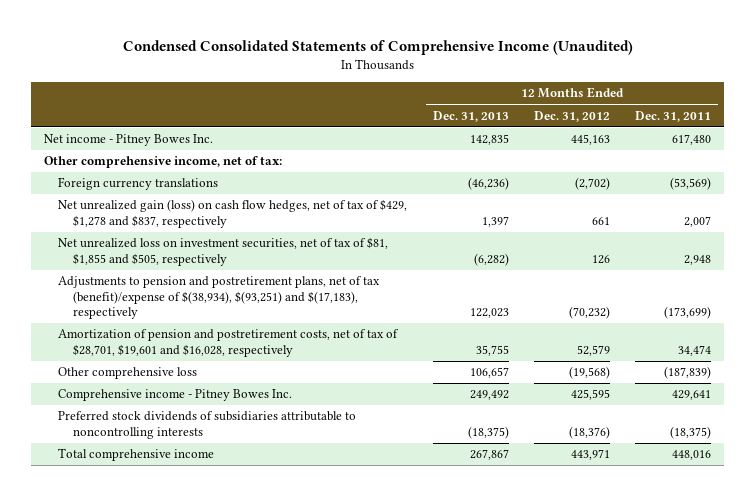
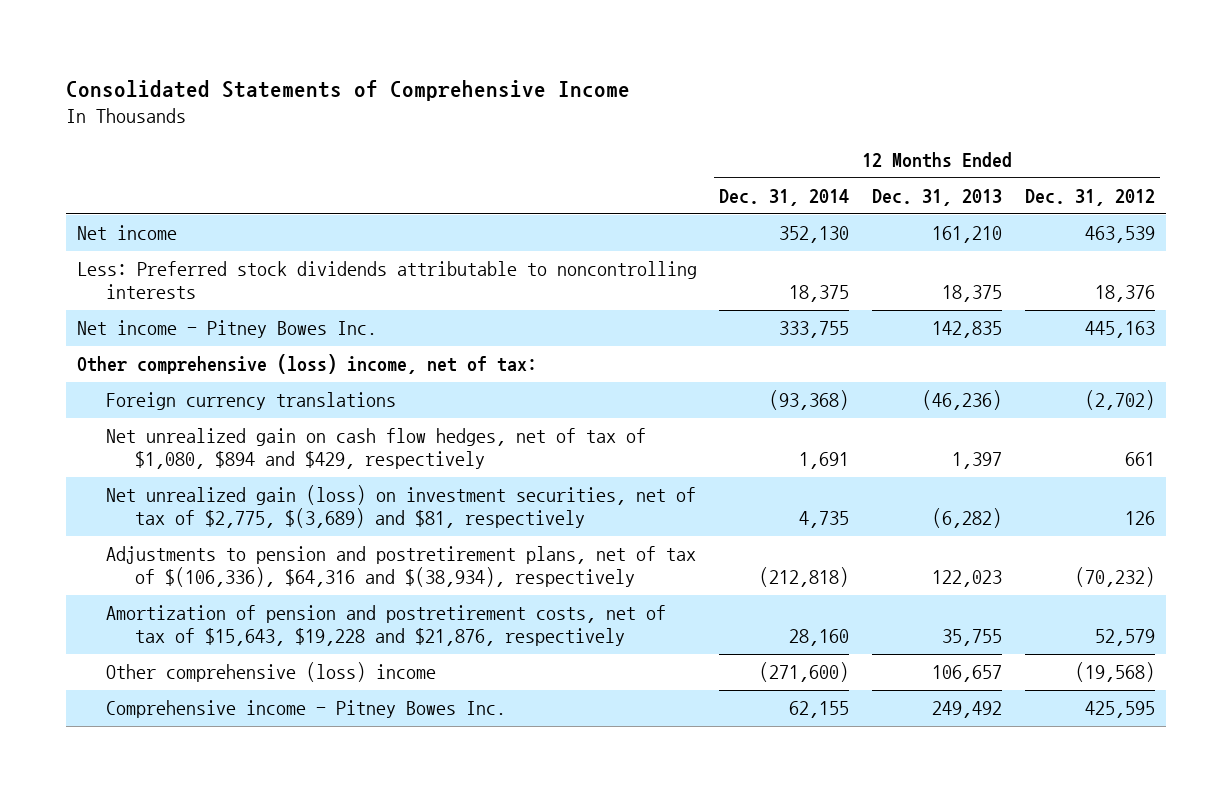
- Condensed Consolidated Statements of Comprehensive Income (Unaudited)
+ Consolidated Statements of Comprehensive Income
- | 12 Months Ended Dec. 31, 2013 | 12 Months Ended Dec. 31, 2012 | 12 Months Ended Dec. 31, 2011
+ | 12 Months Ended Dec. 31, 2014 | 12 Months Ended Dec. 31, 2013 | 12 Months Ended Dec. 31, 2012
+ Net income | 352,130 | 161,210 | 463,539
+ Less: Preferred stock dividends attributable to noncontrolling interests | 18,375 | 18,375 | 18,376
- Other comprehensive income, net of tax:
+ Other comprehensive (loss) income, net of tax:
- Net unrealized gain (loss) on cash flow hedges, net of tax of $429, $1,278 and $837, respectively | 1,397 | 661 | 2,007
- Net unrealized loss on investment securities, net of tax of $81, $1,855 and $505, respectively | (6,282) | 126 | 2,948
- Adjustments to pension and postretirement plans, net of tax (benefit)/expense of $(38,934), $(93,251) and $(17,183), respectively | 122,023 | (70,232) | (173,699)
- Amortization of pension and postretirement costs, net of tax of $28,701, $19,601 and $16,028, respectively | 35,755 | 52,579 | 34,474
- Other comprehensive loss | 106,657 | (19,568) | (187,839)
+ Net unrealized gain on cash flow hedges, net of tax of $1,080, $894 and $429, respectively | 1,691 | 1,397 | 661
+ Net unrealized gain (loss) on investment securities, net of tax of $2,775, $(3,689) and $81, respectively | 4,735 | (6,282) | 126
+ Adjustments to pension and postretirement plans, net of tax of $(106,336), $64,316 and $(38,934), respectively | (212,818) | 122,023 | (70,232)
+ Amortization of pension and postretirement costs, net of tax of $15,643, $19,228 and $21,876, respectively | 28,160 | 35,755 | 52,579
+ Other comprehensive (loss) income | (271,600) | 106,657 | (19,568)
- Preferred stock dividends of subsidiaries attributable to noncontrolling interests | (18,375) | (18,376) | (18,375)
- Total comprehensive income | 267,867 | 443,971 | 448,016

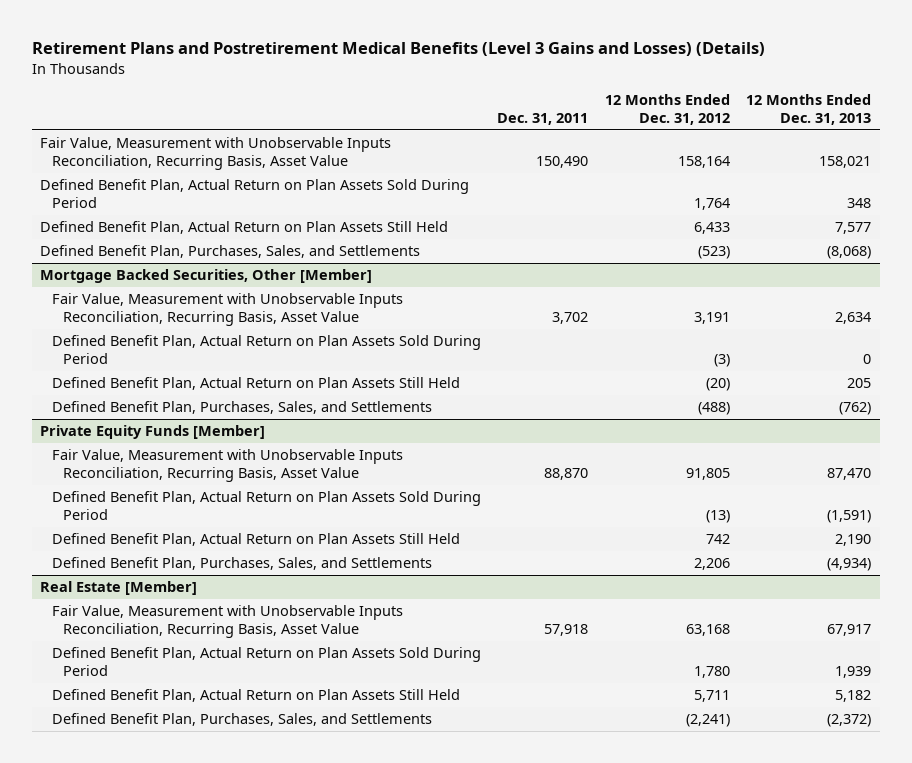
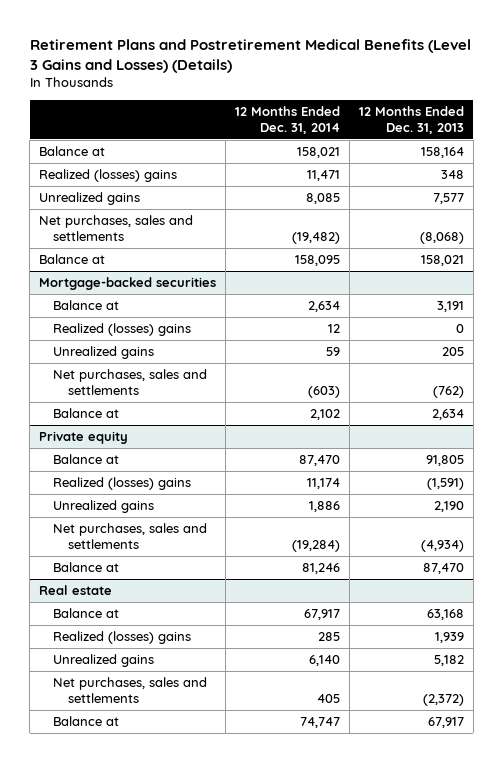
- | Dec. 31, 2011 | 12 Months Ended Dec. 31, 2012 | 12 Months Ended Dec. 31, 2013
+ | 12 Months Ended Dec. 31, 2014 | 12 Months Ended Dec. 31, 2013
- Fair Value, Measurement with Unobservable Inputs Reconciliation, Recurring Basis, Asset Value | 150,490 | 158,164 | 158,021
- Defined Benefit Plan, Actual Return on Plan Assets Sold During Period | | 1,764 | 348
- Defined Benefit Plan, Actual Return on Plan Assets Still Held | | 6,433 | 7,577
- Defined Benefit Plan, Purchases, Sales, and Settlements | | (523) | (8,068)
- Mortgage Backed Securities, Other [Member]
- Fair Value, Measurement with Unobservable Inputs Reconciliation, Recurring Basis, Asset Value | 3,702 | 3,191 | 2,634
- Defined Benefit Plan, Actual Return on Plan Assets Sold During Period | | (3) | 0
- Defined Benefit Plan, Actual Return on Plan Assets Still Held | | (20) | 205
- Defined Benefit Plan, Purchases, Sales, and Settlements | | (488) | (762)
- Private Equity Funds [Member]
- Fair Value, Measurement with Unobservable Inputs Reconciliation, Recurring Basis, Asset Value | 88,870 | 91,805 | 87,470
- Defined Benefit Plan, Actual Return on Plan Assets Sold During Period | | (13) | (1,591)
- Defined Benefit Plan, Actual Return on Plan Assets Still Held | | 742 | 2,190
- Defined Benefit Plan, Purchases, Sales, and Settlements | | 2,206 | (4,934)
- Real Estate [Member]
- Fair Value, Measurement with Unobservable Inputs Reconciliation, Recurring Basis, Asset Value | 57,918 | 63,168 | 67,917
- Defined Benefit Plan, Actual Return on Plan Assets Sold During Period | | 1,780 | 1,939
- Defined Benefit Plan, Actual Return on Plan Assets Still Held | | 5,711 | 5,182
- Defined Benefit Plan, Purchases, Sales, and Settlements | | (2,241) | (2,372)
+ Balance at | 158,021 | 158,164
+ Realized (losses) gains | 11,471 | 348
+ Unrealized gains | 8,085 | 7,577
+ Net purchases, sales and settlements | (19,482) | (8,068)
+ Balance at | 158,095 | 158,021
+ Mortgage-backed securities
+ Balance at | 2,634 | 3,191
+ Realized (losses) gains | 12 | 0
+ Unrealized gains | 59 | 205
+ Net purchases, sales and settlements | (603) | (762)
+ Balance at | 2,102 | 2,634
+ Private equity
+ Balance at | 87,470 | 91,805
+ Realized (losses) gains | 11,174 | (1,591)
+ Unrealized gains | 1,886 | 2,190
+ Net purchases, sales and settlements | (19,284) | (4,934)
+ Balance at | 81,246 | 87,470
+ Real estate
+ Balance at | 67,917 | 63,168
+ Realized (losses) gains | 285 | 1,939
+ Unrealized gains | 6,140 | 5,182
+ Net purchases, sales and settlements | 405 | (2,372)
+ Balance at | 74,747 | 67,917

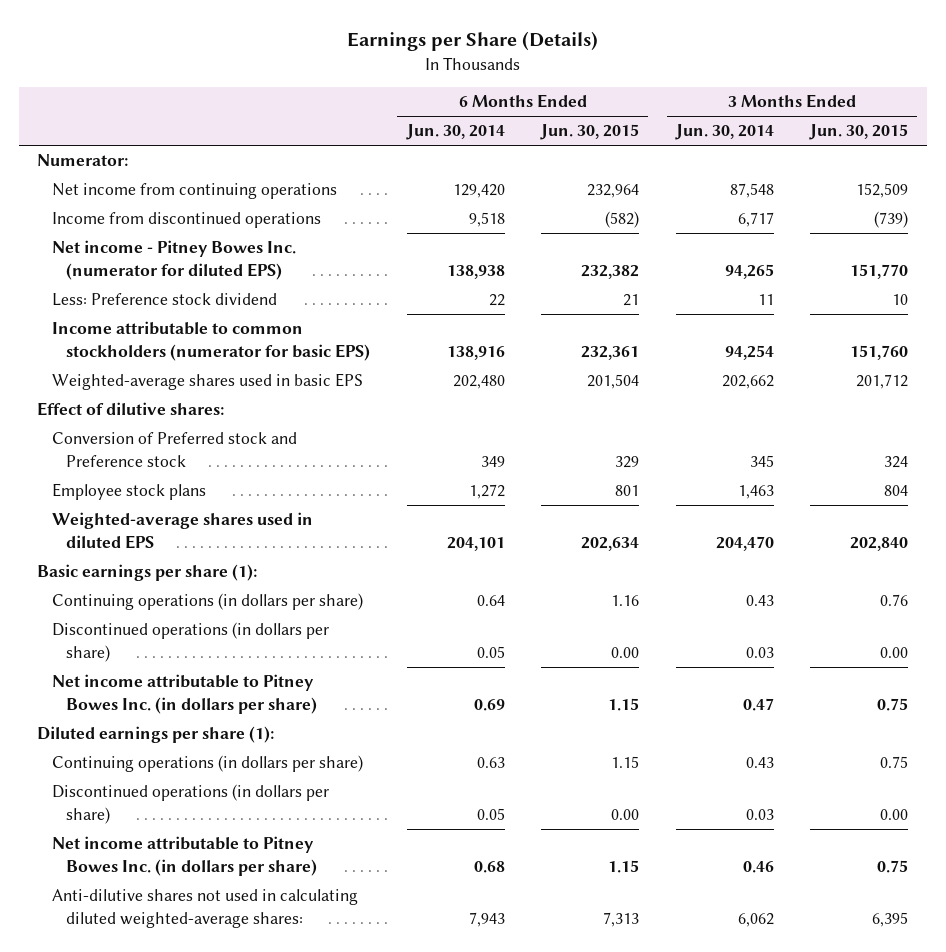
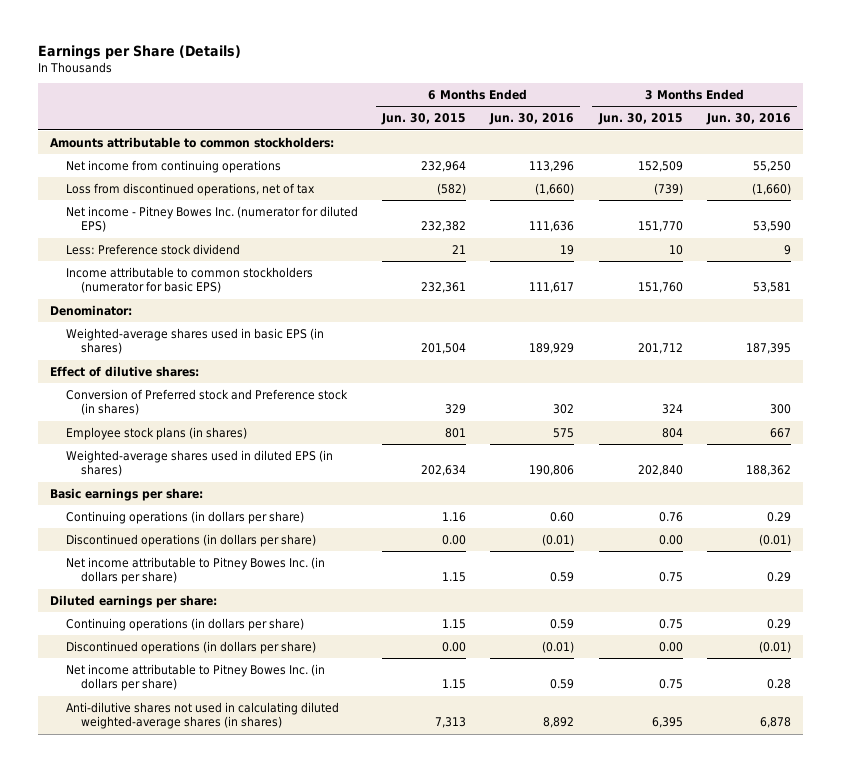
- | 6 Months Ended Jun. 30, 2014 | 6 Months Ended Jun. 30, 2015 | 3 Months Ended Jun. 30, 2014 | 3 Months Ended Jun. 30, 2015
+ | 6 Months Ended Jun. 30, 2015 | 6 Months Ended Jun. 30, 2016 | 3 Months Ended Jun. 30, 2015 | 3 Months Ended Jun. 30, 2016
- Numerator:
+ Amounts attributable to common stockholders:
- Income from discontinued operations | 9,518 | (582) | 6,717 | (739)
+ Loss from discontinued operations, net of tax | (582) | (1,660) | (739) | (1,660)
- Weighted-average shares used in basic EPS | 202,480 | 201,504 | 202,662 | 201,712
+ Denominator:
+ Weighted-average shares used in basic EPS (in shares) | 201,504 | 189,929 | 201,712 | 187,395
- Conversion of Preferred stock and Preference stock | 349 | 329 | 345 | 324
- Employee stock plans | 1,272 | 801 | 1,463 | 804
- Weighted-average shares used in diluted EPS | 204,101 | 202,634 | 204,470 | 202,840
- Basic earnings per share (1):
+ Conversion of Preferred stock and Preference stock (in shares) | 329 | 302 | 324 | 300
+ Employee stock plans (in shares) | 801 | 575 | 804 | 667
+ Weighted-average shares used in diluted EPS (in shares) | 202,634 | 190,806 | 202,840 | 188,362
+ Basic earnings per share:
- Diluted earnings per share (1):
+ Diluted earnings per share:
- Anti-dilutive shares not used in calculating diluted weighted-average shares: | 7,943 | 7,313 | 6,062 | 6,395
+ Anti-dilutive shares not used in calculating diluted weighted-average shares (in shares) | 7,313 | 8,892 | 6,395 | 6,878

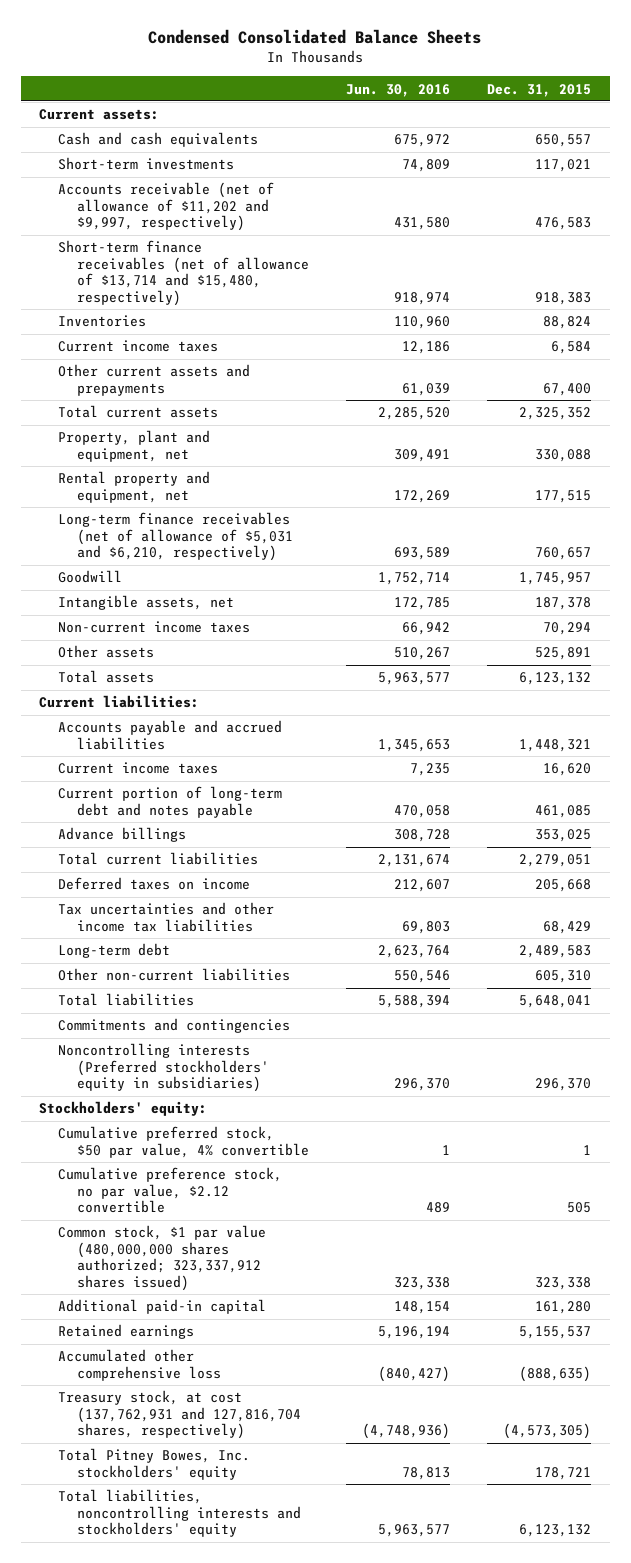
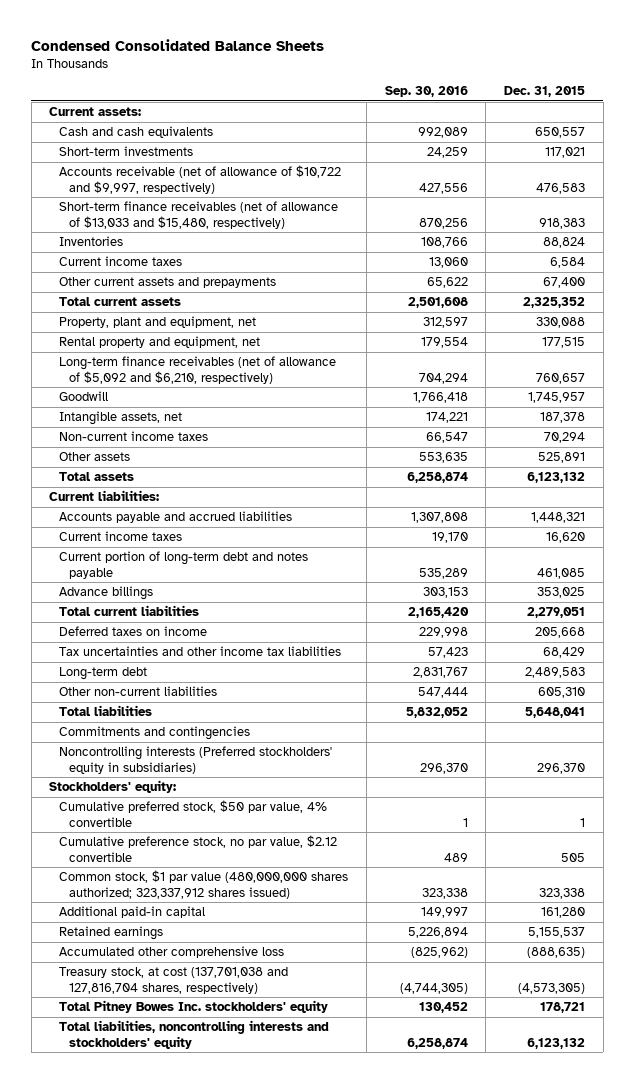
- | Jun. 30, 2016 | Dec. 31, 2015
+ | Sep. 30, 2016 | Dec. 31, 2015
- Accounts receivable (net of allowance of $11,202 and $9,997, respectively) | 431,580 | 476,583
- Short-term finance receivables (net of allowance of $13,714 and $15,480, respectively) | 918,974 | 918,383
+ Accounts receivable (net of allowance of $10,722 and $9,997, respectively) | 427,556 | 476,583
+ Short-term finance receivables (net of allowance of $13,033 and $15,480, respectively) | 870,256 | 918,383
- Long-term finance receivables (net of allowance of $5,031 and $6,210, respectively) | 693,589 | 760,657
+ Long-term finance receivables (net of allowance of $5,092 and $6,210, respectively) | 704,294 | 760,657
- Treasury stock, at cost (137,762,931 and 127,816,704 shares, respectively) | (4,748,936) | (4,573,305)
- Total Pitney Bowes, Inc. stockholders' equity | 78,813 | 178,721
+ Treasury stock, at cost (137,701,038 and 127,816,704 shares, respectively) | (4,744,305) | (4,573,305)
+ Total Pitney Bowes Inc. stockholders' equity | 130,452 | 178,721

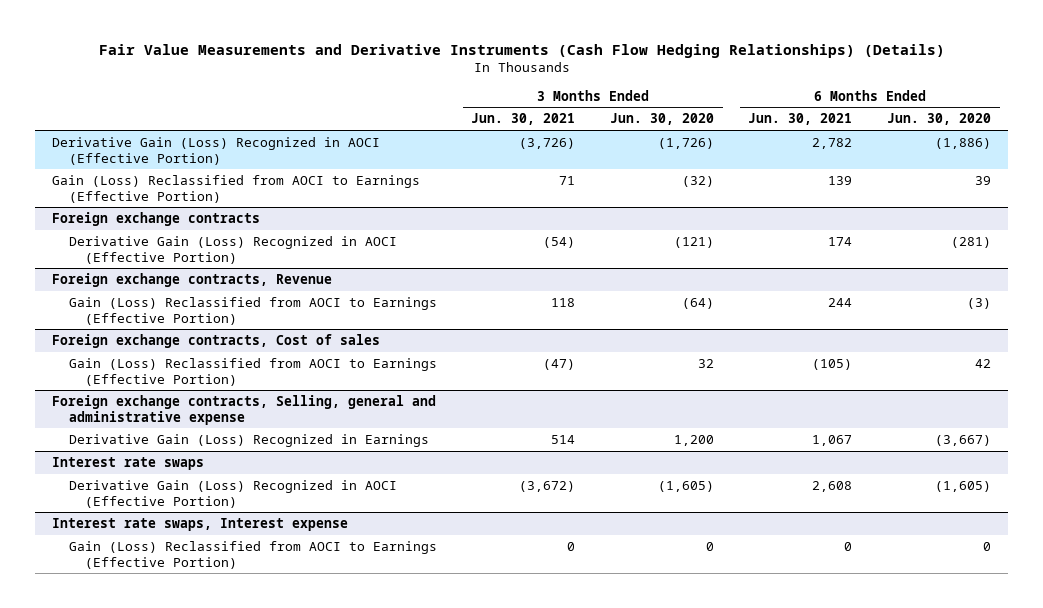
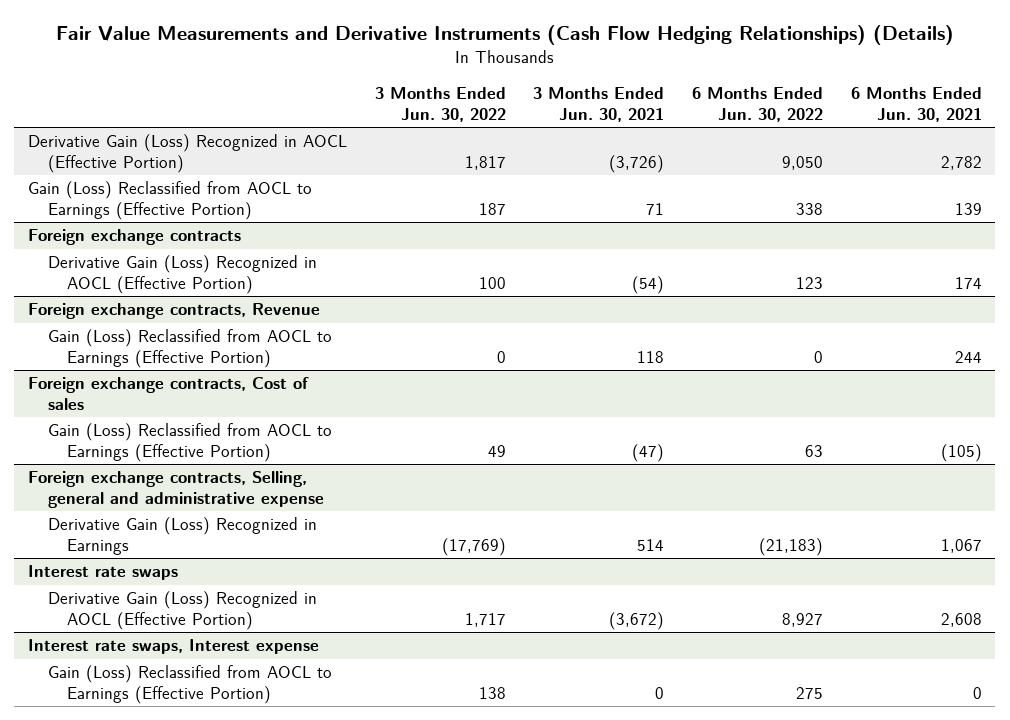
- | 3 Months Ended Jun. 30, 2021 | 3 Months Ended Jun. 30, 2020 | 6 Months Ended Jun. 30, 2021 | 6 Months Ended Jun. 30, 2020
+ | 3 Months Ended Jun. 30, 2022 | 3 Months Ended Jun. 30, 2021 | 6 Months Ended Jun. 30, 2022 | 6 Months Ended Jun. 30, 2021
- Derivative Gain (Loss) Recognized in AOCI (Effective Portion) | (3,726) | (1,726) | 2,782 | (1,886)
- Gain (Loss) Reclassified from AOCI to Earnings (Effective Portion) | 71 | (32) | 139 | 39
+ Derivative Gain (Loss) Recognized in AOCL (Effective Portion) | 1,817 | (3,726) | 9,050 | 2,782
+ Gain (Loss) Reclassified from AOCL to Earnings (Effective Portion) | 187 | 71 | 338 | 139
@ Foreign exchange contracts
- Derivative Gain (Loss) Recognized in AOCI (Effective Portion) | (54) | (121) | 174 | (281)
+ Derivative Gain (Loss) Recognized in AOCL (Effective Portion) | 100 | (54) | 123 | 174
@ Foreign exchange contracts, Revenue
- Gain (Loss) Reclassified from AOCI to Earnings (Effective Portion) | 118 | (64) | 244 | (3)
+ Gain (Loss) Reclassified from AOCL to Earnings (Effective Portion) | 0 | 118 | 0 | 244
@ Foreign exchange contracts, Cost of sales
- Gain (Loss) Reclassified from AOCI to Earnings (Effective Portion) | (47) | 32 | (105) | 42
+ Gain (Loss) Reclassified from AOCL to Earnings (Effective Portion) | 49 | (47) | 63 | (105)
@ Interest rate swaps
- Derivative Gain (Loss) Recognized in AOCI (Effective Portion) | (3,672) | (1,605) | 2,608 | (1,605)
+ Derivative Gain (Loss) Recognized in AOCL (Effective Portion) | 1,717 | (3,672) | 8,927 | 2,608
@ Interest rate swaps, Interest expense
- Gain (Loss) Reclassified from AOCI to Earnings (Effective Portion) | 0 | 0 | 0 | 0
+ Gain (Loss) Reclassified from AOCL to Earnings (Effective Portion) | 138 | 0 | 275 | 0

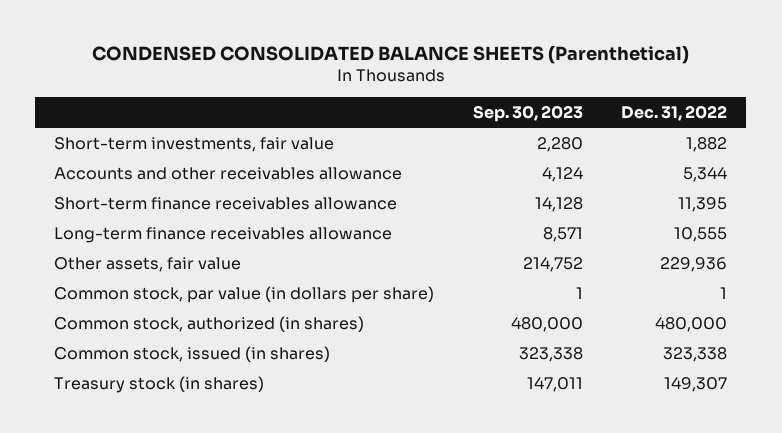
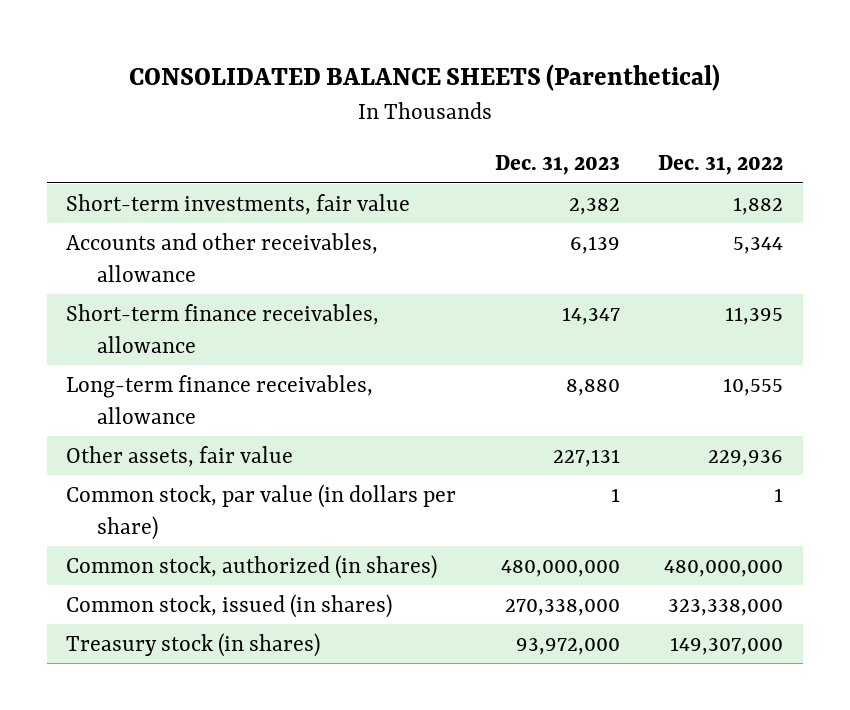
- CONDENSED CONSOLIDATED BALANCE SHEETS (Parenthetical)
+ CONSOLIDATED BALANCE SHEETS (Parenthetical)
- | Sep. 30, 2023 | Dec. 31, 2022
+ | Dec. 31, 2023 | Dec. 31, 2022
- Accounts and other receivables allowance | 4,124 | 5,344
- Short-term finance receivables allowance | 14,128 | 11,395
- Long-term finance receivables allowance | 8,571 | 10,555
+ Accounts and other receivables, allowance | 6,139 | 5,344
+ Short-term finance receivables, allowance | 14,347 | 11,395
+ Long-term finance receivables, allowance | 8,880 | 10,555
- Common stock, authorized (in shares) | 480,000 | 480,000
- Common stock, issued (in shares) | 323,338 | 323,338
- Treasury stock (in shares) | 147,011 | 149,307
+ Common stock, authorized (in shares) | 480,000,000 | 480,000,000
+ Common stock, issued (in shares) | 270,338,000 | 323,338,000
+ Treasury stock (in shares) | 93,972,000 | 149,307,000

